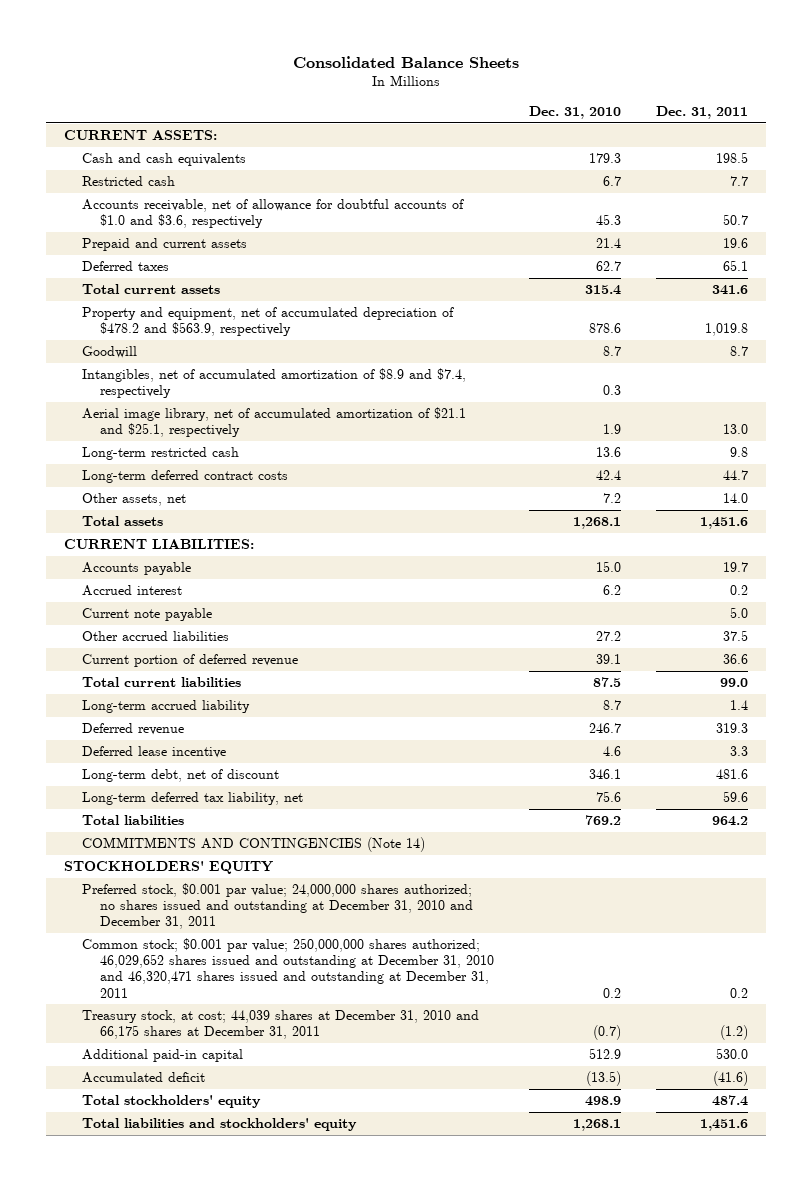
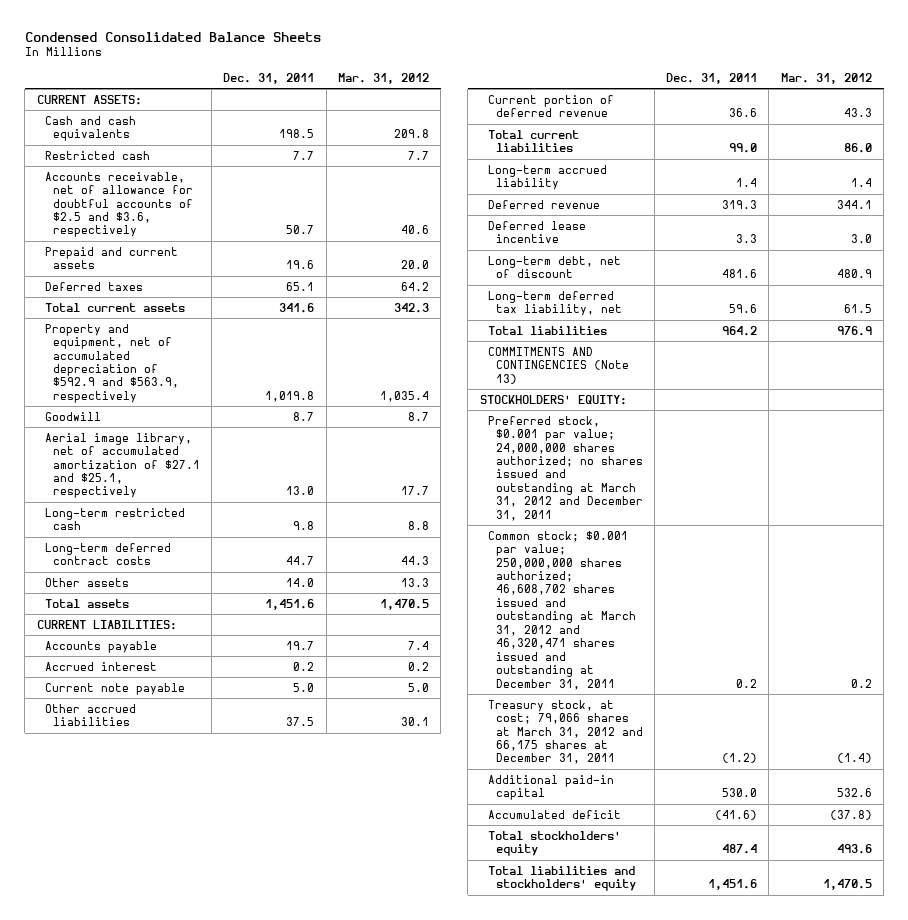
- Consolidated Balance Sheets
+ Condensed Consolidated Balance Sheets
- | Dec. 31, 2010 | Dec. 31, 2011
+ | Dec. 31, 2011 | Mar. 31, 2012
- Accounts receivable, net of allowance for doubtful accounts of $1.0 and $3.6, respectively | 45.3 | 50.7
+ Accounts receivable, net of allowance for doubtful accounts of $2.5 and $3.6, respectively | 50.7 | 40.6
- Property and equipment, net of accumulated depreciation of $478.2 and $563.9, respectively | 878.6 | 1,019.8
+ Property and equipment, net of accumulated depreciation of $592.9 and $563.9, respectively | 1,019.8 | 1,035.4
- Intangibles, net of accumulated amortization of $8.9 and $7.4, respectively | 0.3 |
- Aerial image library, net of accumulated amortization of $21.1 and $25.1, respectively | 1.9 | 13.0
+ Aerial image library, net of accumulated amortization of $27.1 and $25.1, respectively | 13.0 | 17.7
- Other assets, net | 7.2 | 14.0
+ Other assets | 14.0 | 13.3
- COMMITMENTS AND CONTINGENCIES (Note 14)
- STOCKHOLDERS' EQUITY
- Preferred stock, $0.001 par value; 24,000,000 shares authorized; no shares issued and outstanding at December 31, 2010 and December 31, 2011
- Common stock; $0.001 par value; 250,000,000 shares authorized; 46,029,652 shares issued and outstanding at December 31, 2010 and 46,320,471 shares issued and outstanding at December 31, 2011 | 0.2 | 0.2
- Treasury stock, at cost; 44,039 shares at December 31, 2010 and 66,175 shares at December 31, 2011 | (0.7) | (1.2)
+ COMMITMENTS AND CONTINGENCIES (Note 13)
+ STOCKHOLDERS' EQUITY:
+ Preferred stock, $0.001 par value; 24,000,000 shares authorized; no shares issued and outstanding at March 31, 2012 and December 31, 2011
+ Common stock; $0.001 par value; 250,000,000 shares authorized; 46,608,702 shares issued and outstanding at March 31, 2012 and 46,320,471 shares issued and outstanding at December 31, 2011 | 0.2 | 0.2
+ Treasury stock, at cost; 79,066 shares at March 31, 2012 and 66,175 shares at December 31, 2011 | (1.2) | (1.4)

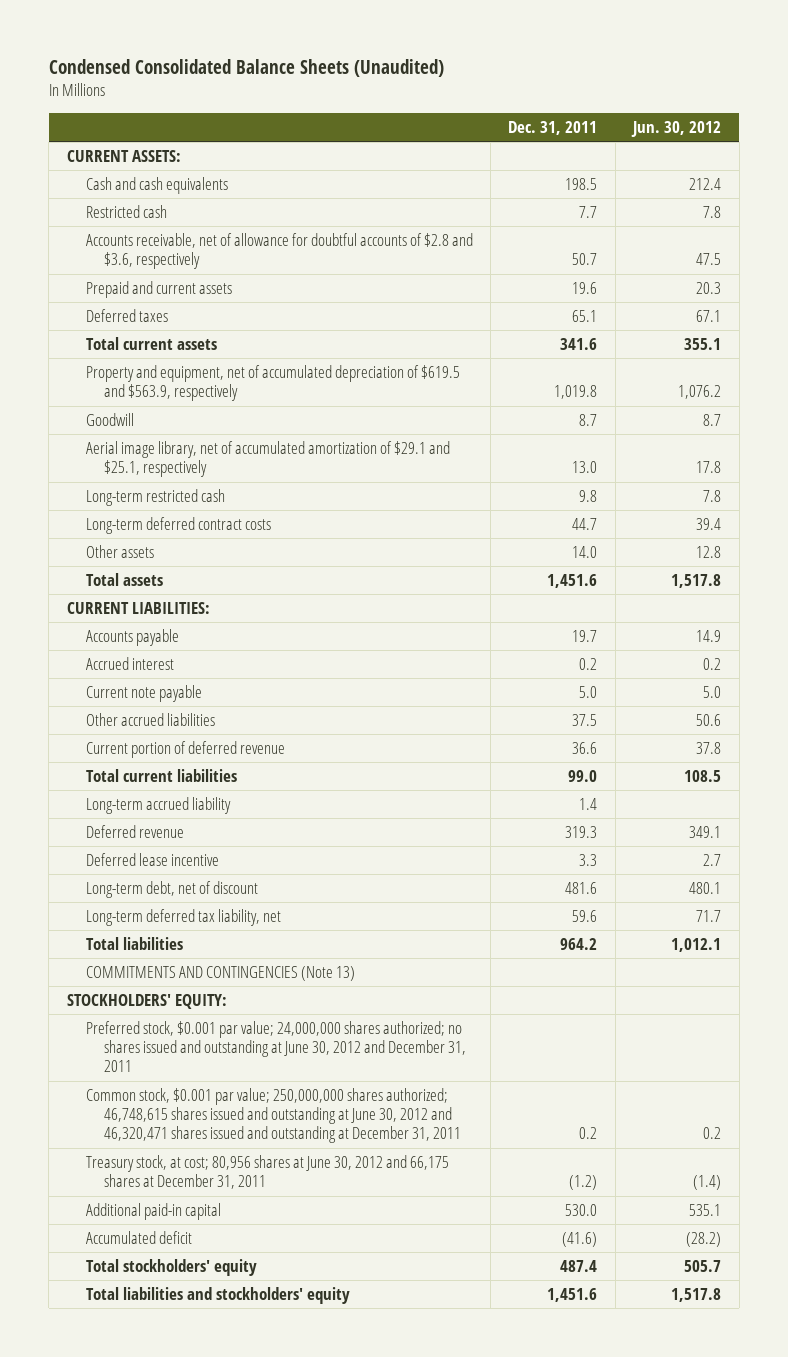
- Condensed Consolidated Balance Sheets
+ Condensed Consolidated Balance Sheets (Unaudited)
- | Dec. 31, 2011 | Mar. 31, 2012
+ | Dec. 31, 2011 | Jun. 30, 2012
- Accounts receivable, net of allowance for doubtful accounts of $2.5 and $3.6, respectively | 50.7 | 40.6
+ Accounts receivable, net of allowance for doubtful accounts of $2.8 and $3.6, respectively | 50.7 | 47.5
- Property and equipment, net of accumulated depreciation of $592.9 and $563.9, respectively | 1,019.8 | 1,035.4
+ Property and equipment, net of accumulated depreciation of $619.5 and $563.9, respectively | 1,019.8 | 1,076.2
- Aerial image library, net of accumulated amortization of $27.1 and $25.1, respectively | 13.0 | 17.7
+ Aerial image library, net of accumulated amortization of $29.1 and $25.1, respectively | 13.0 | 17.8
- Preferred stock, $0.001 par value; 24,000,000 shares authorized; no shares issued and outstanding at March 31, 2012 and December 31, 2011
- Common stock; $0.001 par value; 250,000,000 shares authorized; 46,608,702 shares issued and outstanding at March 31, 2012 and 46,320,471 shares issued and outstanding at December 31, 2011 | 0.2 | 0.2
- Treasury stock, at cost; 79,066 shares at March 31, 2012 and 66,175 shares at December 31, 2011 | (1.2) | (1.4)
+ Preferred stock, $0.001 par value; 24,000,000 shares authorized; no shares issued and outstanding at June 30, 2012 and December 31, 2011
+ Common stock, $0.001 par value; 250,000,000 shares authorized; 46,748,615 shares issued and outstanding at June 30, 2012 and 46,320,471 shares issued and outstanding at December 31, 2011 | 0.2 | 0.2
+ Treasury stock, at cost; 80,956 shares at June 30, 2012 and 66,175 shares at December 31, 2011 | (1.2) | (1.4)

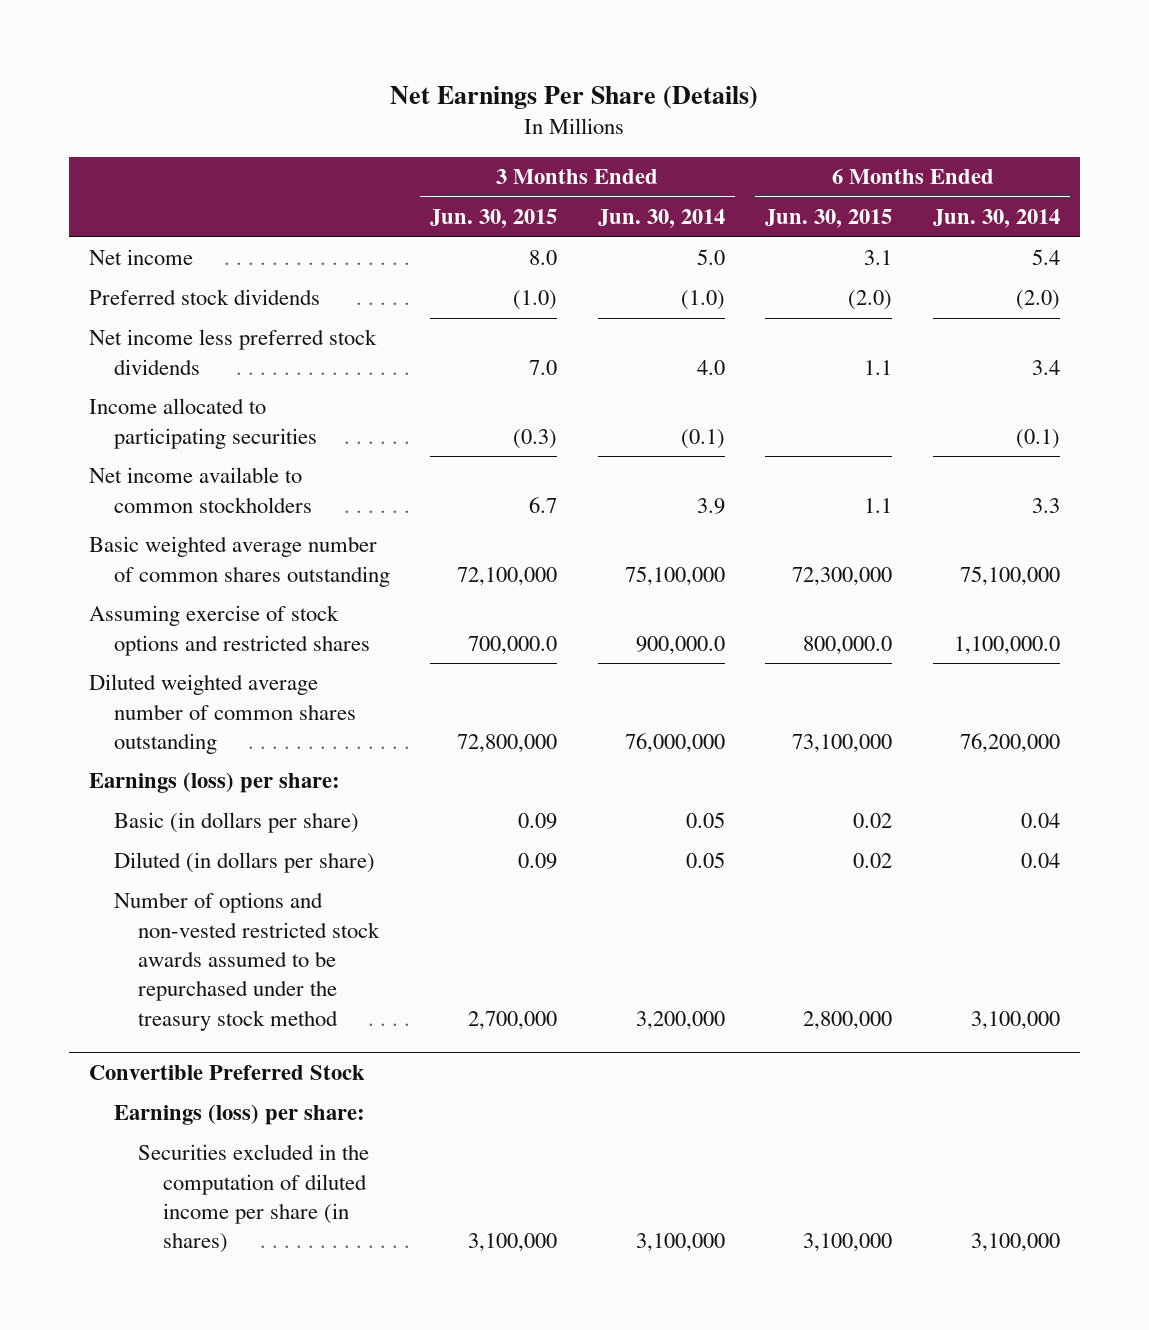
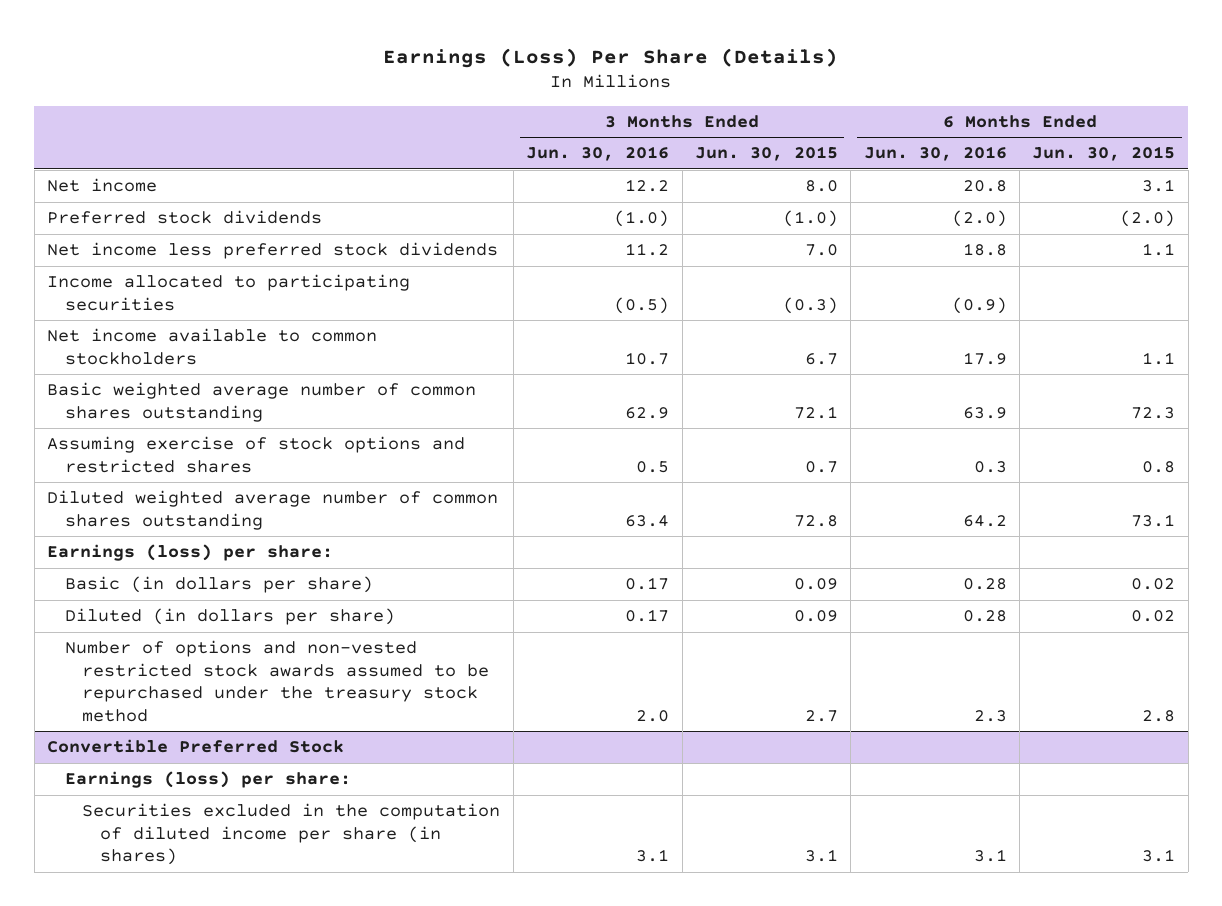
- Net Earnings Per Share (Details)
+ Earnings (Loss) Per Share (Details)
- | 3 Months Ended Jun. 30, 2015 | 3 Months Ended Jun. 30, 2014 | 6 Months Ended Jun. 30, 2015 | 6 Months Ended Jun. 30, 2014
+ | 3 Months Ended Jun. 30, 2016 | 3 Months Ended Jun. 30, 2015 | 6 Months Ended Jun. 30, 2016 | 6 Months Ended Jun. 30, 2015
- Basic weighted average number of common shares outstanding | 72,100,000 | 75,100,000 | 72,300,000 | 75,100,000
- Assuming exercise of stock options and restricted shares | 700,000.0 | 900,000.0 | 800,000.0 | 1,100,000.0
- Diluted weighted average number of common shares outstanding | 72,800,000 | 76,000,000 | 73,100,000 | 76,200,000
+ Basic weighted average number of common shares outstanding | 62.9 | 72.1 | 63.9 | 72.3
+ Assuming exercise of stock options and restricted shares | 0.5 | 0.7 | 0.3 | 0.8
+ Diluted weighted average number of common shares outstanding | 63.4 | 72.8 | 64.2 | 73.1
- Number of options and non-vested restricted stock awards assumed to be repurchased under the treasury stock method | 2,700,000 | 3,200,000 | 2,800,000 | 3,100,000
+ Number of options and non-vested restricted stock awards assumed to be repurchased under the treasury stock method | 2.0 | 2.7 | 2.3 | 2.8
@ Convertible Preferred Stock
- Securities excluded in the computation of diluted income per share (in shares) | 3,100,000 | 3,100,000 | 3,100,000 | 3,100,000
+ Securities excluded in the computation of diluted income per share (in shares) | 3.1 | 3.1 | 3.1 | 3.1

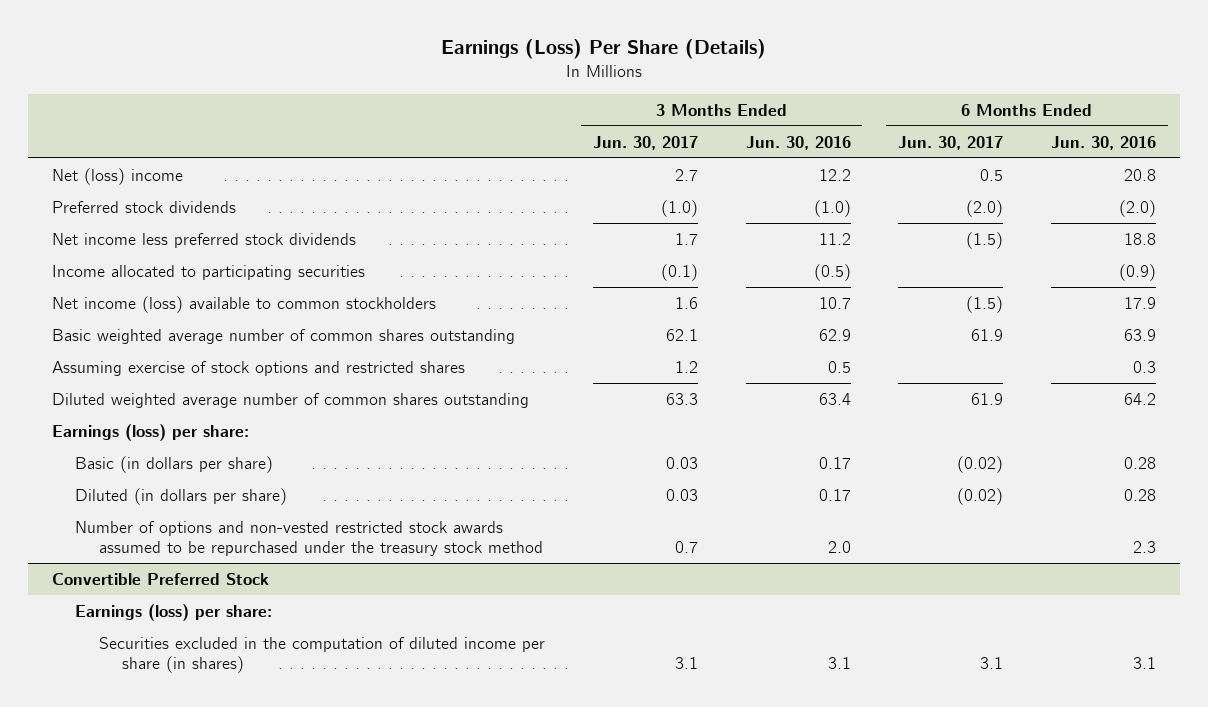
- | 3 Months Ended Jun. 30, 2016 | 3 Months Ended Jun. 30, 2015 | 6 Months Ended Jun. 30, 2016 | 6 Months Ended Jun. 30, 2015
+ | 3 Months Ended Jun. 30, 2017 | 3 Months Ended Jun. 30, 2016 | 6 Months Ended Jun. 30, 2017 | 6 Months Ended Jun. 30, 2016
- Net income | 12.2 | 8.0 | 20.8 | 3.1
+ Net (loss) income | 2.7 | 12.2 | 0.5 | 20.8
- Net income available to common stockholders | 10.7 | 6.7 | 17.9 | 1.1
+ Net income (loss) available to common stockholders | 1.6 | 10.7 | (1.5) | 17.9

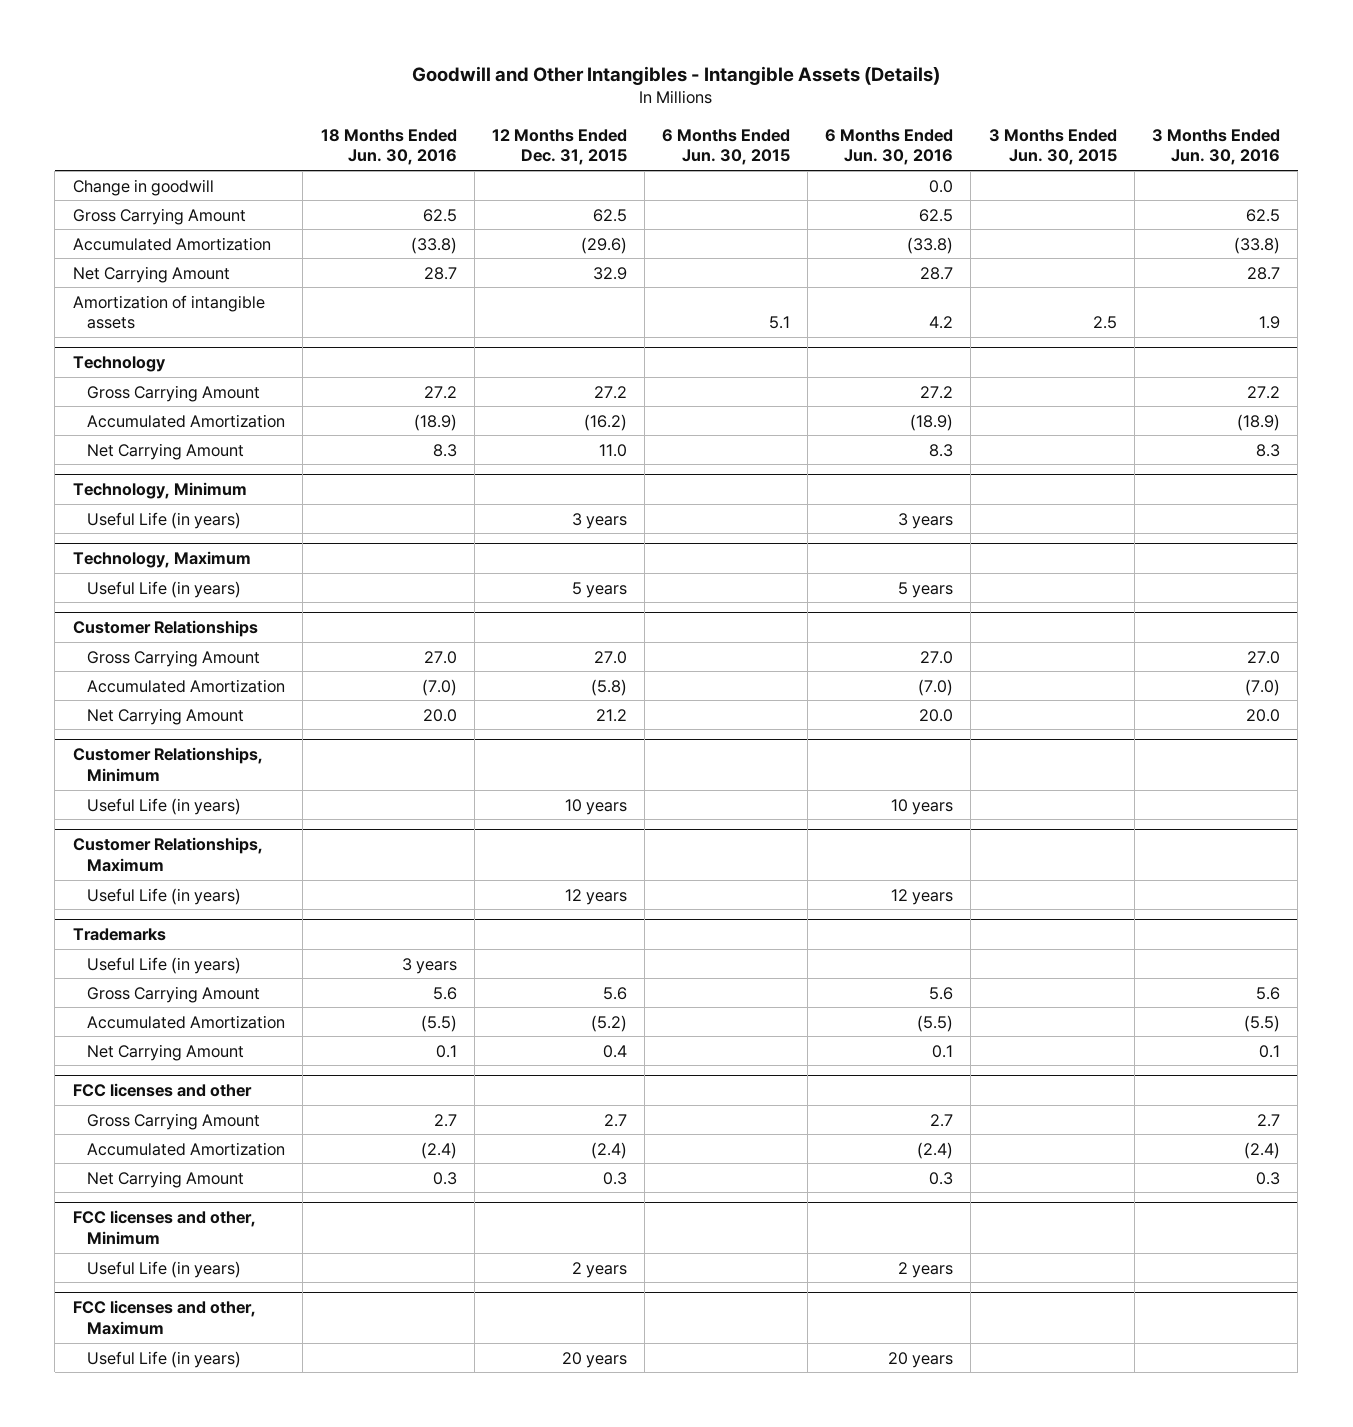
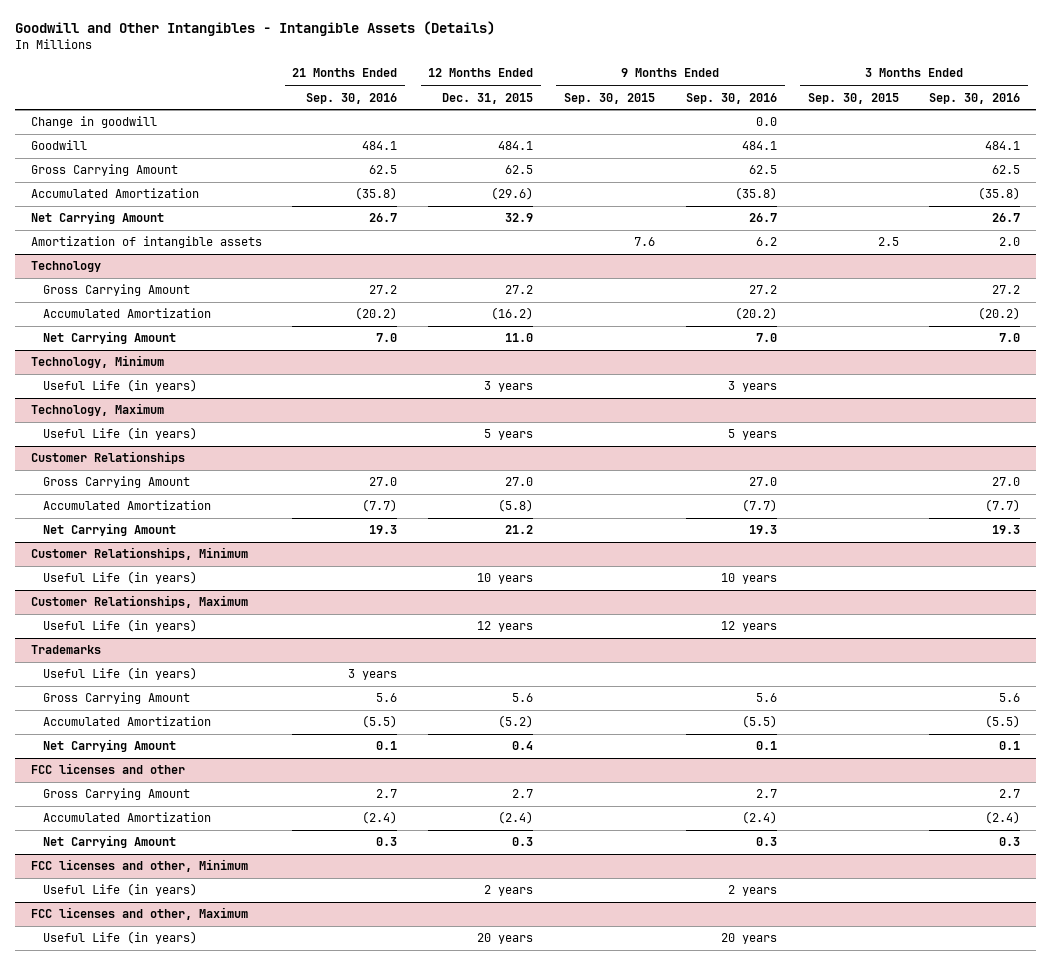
- | 18 Months Ended Jun. 30, 2016 | 12 Months Ended Dec. 31, 2015 | 6 Months Ended Jun. 30, 2015 | 6 Months Ended Jun. 30, 2016 | 3 Months Ended Jun. 30, 2015 | 3 Months Ended Jun. 30, 2016
+ | 21 Months Ended Sep. 30, 2016 | 12 Months Ended Dec. 31, 2015 | 9 Months Ended Sep. 30, 2015 | 9 Months Ended Sep. 30, 2016 | 3 Months Ended Sep. 30, 2015 | 3 Months Ended Sep. 30, 2016
+ Goodwill | 484.1 | 484.1 | | 484.1 | | 484.1

